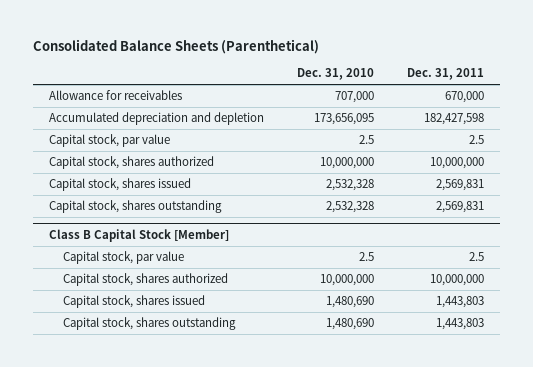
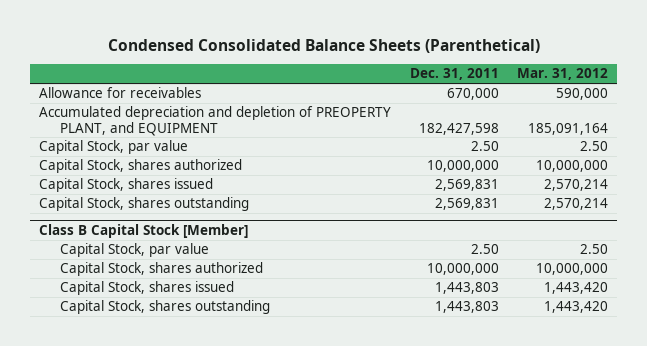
- Consolidated Balance Sheets (Parenthetical)
+ Condensed Consolidated Balance Sheets (Parenthetical)
- | Dec. 31, 2010 | Dec. 31, 2011
+ | Dec. 31, 2011 | Mar. 31, 2012
- Accumulated depreciation and depletion | 173,656,095 | 182,427,598
- Capital stock, par value | 2.5 | 2.5
- Capital stock, shares authorized | 10,000,000 | 10,000,000
- Capital stock, shares issued | 2,532,328 | 2,569,831
- Capital stock, shares outstanding | 2,532,328 | 2,569,831
+ Accumulated depreciation and depletion of PREOPERTY PLANT, and EQUIPMENT | 182,427,598 | 185,091,164
+ Capital Stock, par value | 2.50 | 2.50
+ Capital Stock, shares authorized | 10,000,000 | 10,000,000
+ Capital Stock, shares issued | 2,569,831 | 2,570,214
+ Capital Stock, shares outstanding | 2,569,831 | 2,570,214
@ Class B Capital Stock [Member]
- Capital stock, par value | 2.5 | 2.5
- Capital stock, shares authorized | 10,000,000 | 10,000,000
- Capital stock, shares issued | 1,480,690 | 1,443,803
- Capital stock, shares outstanding | 1,480,690 | 1,443,803
+ Capital Stock, par value | 2.50 | 2.50
+ Capital Stock, shares authorized | 10,000,000 | 10,000,000
+ Capital Stock, shares issued | 1,443,803 | 1,443,420
+ Capital Stock, shares outstanding | 1,443,803 | 1,443,420

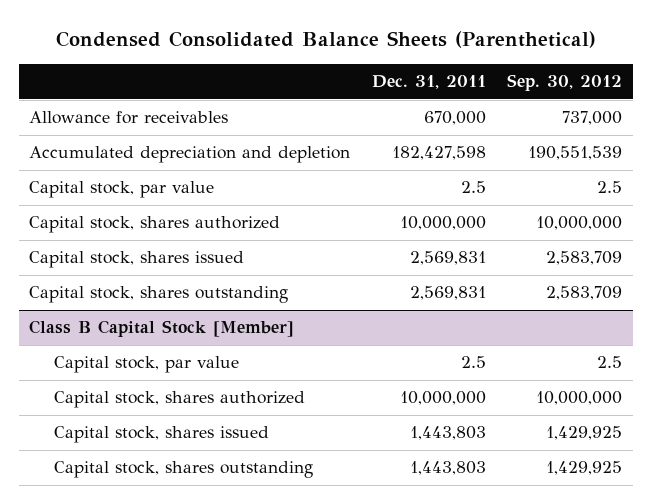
- | Dec. 31, 2011 | Mar. 31, 2012
+ | Dec. 31, 2011 | Sep. 30, 2012
- Accumulated depreciation and depletion of PREOPERTY PLANT, and EQUIPMENT | 182,427,598 | 185,091,164
- Capital Stock, par value | 2.50 | 2.50
- Capital Stock, shares authorized | 10,000,000 | 10,000,000
- Capital Stock, shares issued | 2,569,831 | 2,570,214
- Capital Stock, shares outstanding | 2,569,831 | 2,570,214
+ Accumulated depreciation and depletion | 182,427,598 | 190,551,539
+ Capital stock, par value | 2.5 | 2.5
+ Capital stock, shares authorized | 10,000,000 | 10,000,000
+ Capital stock, shares issued | 2,569,831 | 2,583,709
+ Capital stock, shares outstanding | 2,569,831 | 2,583,709
@ Class B Capital Stock [Member]
- Capital Stock, par value | 2.50 | 2.50
- Capital Stock, shares authorized | 10,000,000 | 10,000,000
- Capital Stock, shares issued | 1,443,803 | 1,443,420
- Capital Stock, shares outstanding | 1,443,803 | 1,443,420
+ Capital stock, par value | 2.5 | 2.5
+ Capital stock, shares authorized | 10,000,000 | 10,000,000
+ Capital stock, shares issued | 1,443,803 | 1,429,925
+ Capital stock, shares outstanding | 1,443,803 | 1,429,925

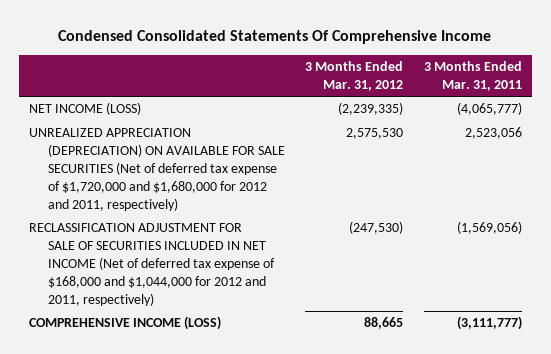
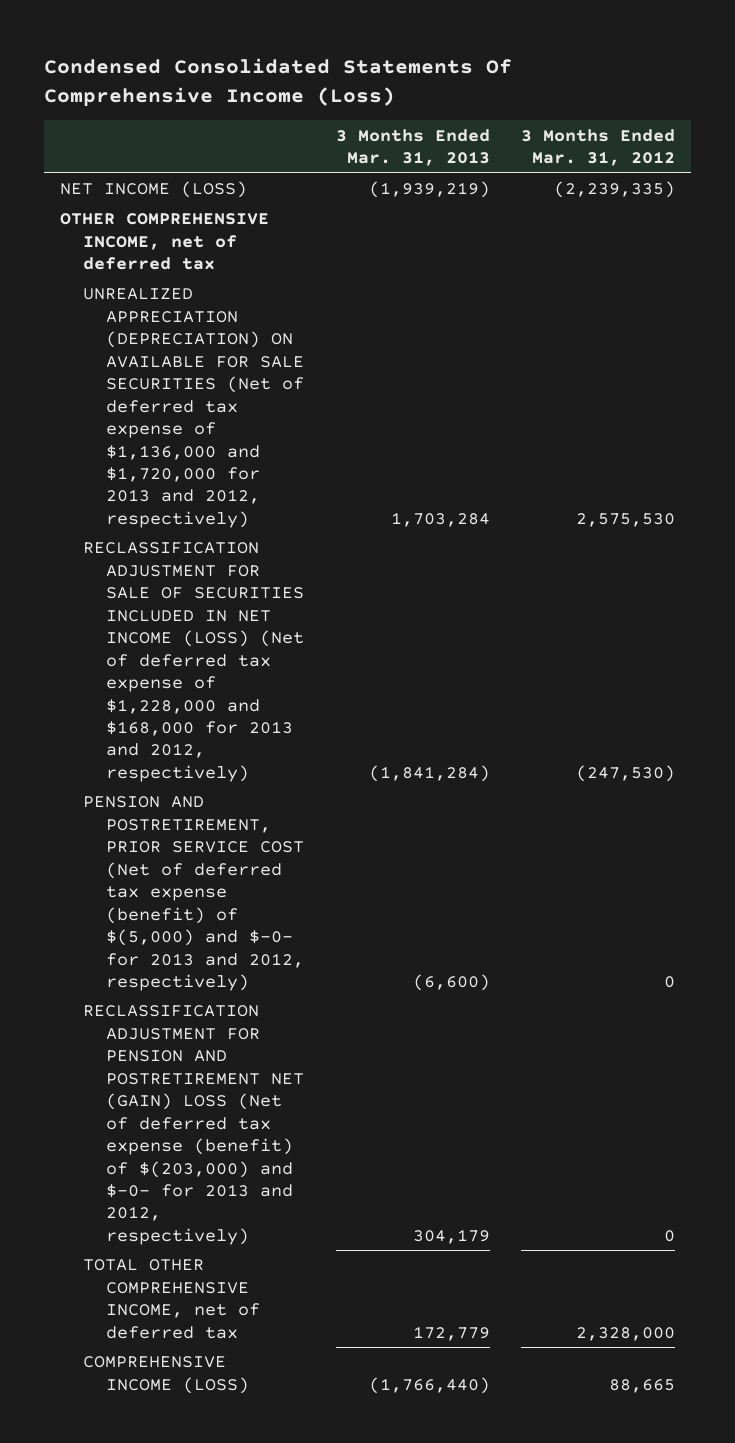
- Condensed Consolidated Statements Of Comprehensive Income
+ Condensed Consolidated Statements Of Comprehensive Income (Loss)
- | 3 Months Ended Mar. 31, 2012 | 3 Months Ended Mar. 31, 2011
+ | 3 Months Ended Mar. 31, 2013 | 3 Months Ended Mar. 31, 2012
- UNREALIZED APPRECIATION (DEPRECIATION) ON AVAILABLE FOR SALE SECURITIES (Net of deferred tax expense of $1,720,000 and $1,680,000 for 2012 and 2011, respectively) | 2,575,530 | 2,523,056
- RECLASSIFICATION ADJUSTMENT FOR SALE OF SECURITIES INCLUDED IN NET INCOME (Net of deferred tax expense of $168,000 and $1,044,000 for 2012 and 2011, respectively) | (247,530) | (1,569,056)
+ OTHER COMPREHENSIVE INCOME, net of deferred tax
+ UNREALIZED APPRECIATION (DEPRECIATION) ON AVAILABLE FOR SALE SECURITIES (Net of deferred tax expense of $1,136,000 and $1,720,000 for 2013 and 2012, respectively) | 1,703,284 | 2,575,530
+ RECLASSIFICATION ADJUSTMENT FOR SALE OF SECURITIES INCLUDED IN NET INCOME (LOSS) (Net of deferred tax expense of $1,228,000 and $168,000 for 2013 and 2012, respectively) | (1,841,284) | (247,530)
+ PENSION AND POSTRETIREMENT, PRIOR SERVICE COST (Net of deferred tax expense (benefit) of $(5,000) and $-0- for 2013 and 2012, respectively) | (6,600) | 0
+ RECLASSIFICATION ADJUSTMENT FOR PENSION AND POSTRETIREMENT NET (GAIN) LOSS (Net of deferred tax expense (benefit) of $(203,000) and $-0- for 2013 and 2012, respectively) | 304,179 | 0
+ TOTAL OTHER COMPREHENSIVE INCOME, net of deferred tax | 172,779 | 2,328,000

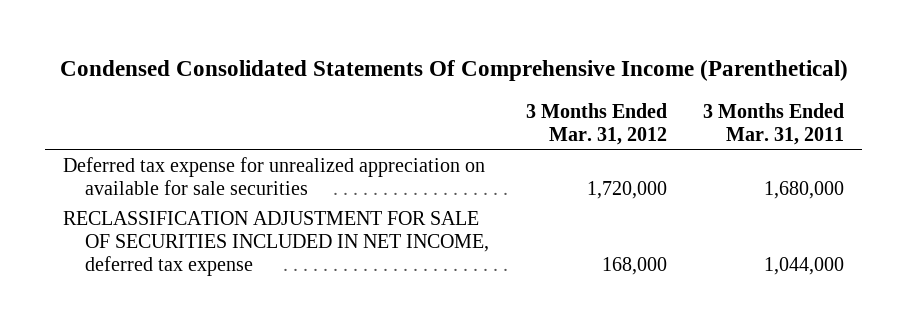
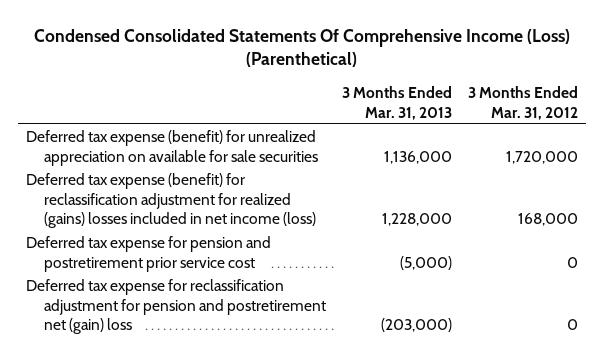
- Condensed Consolidated Statements Of Comprehensive Income (Parenthetical)
+ Condensed Consolidated Statements Of Comprehensive Income (Loss) (Parenthetical)
- | 3 Months Ended Mar. 31, 2012 | 3 Months Ended Mar. 31, 2011
+ | 3 Months Ended Mar. 31, 2013 | 3 Months Ended Mar. 31, 2012
- Deferred tax expense for unrealized appreciation on available for sale securities | 1,720,000 | 1,680,000
- RECLASSIFICATION ADJUSTMENT FOR SALE OF SECURITIES INCLUDED IN NET INCOME, deferred tax expense | 168,000 | 1,044,000
+ Deferred tax expense (benefit) for unrealized appreciation on available for sale securities | 1,136,000 | 1,720,000
+ Deferred tax expense (benefit) for reclassification adjustment for realized (gains) losses included in net income (loss) | 1,228,000 | 168,000
+ Deferred tax expense for pension and postretirement prior service cost | (5,000) | 0
+ Deferred tax expense for reclassification adjustment for pension and postretirement net (gain) loss | (203,000) | 0

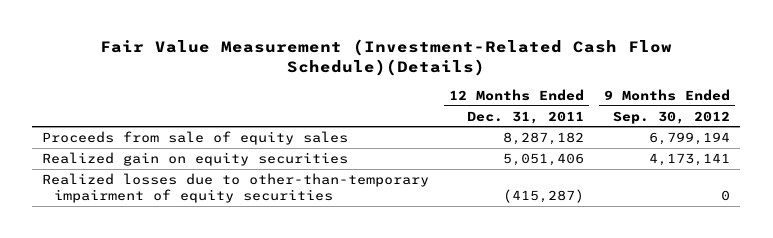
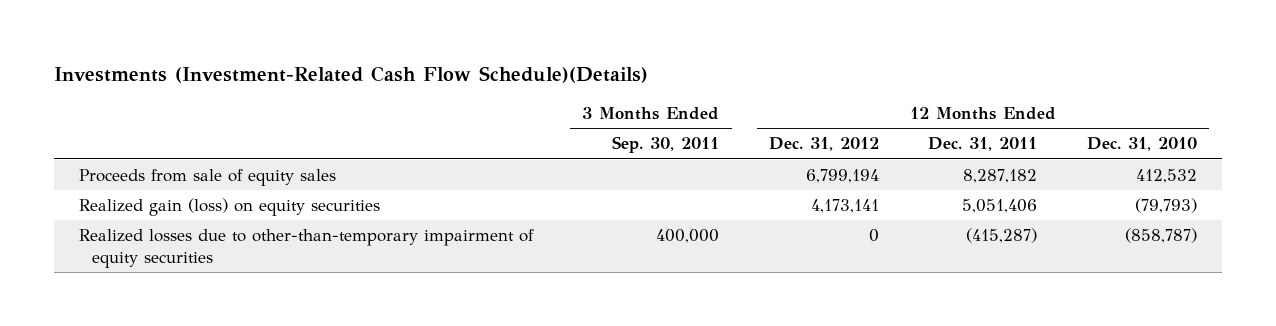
- Fair Value Measurement (Investment-Related Cash Flow Schedule)(Details)
+ Investments (Investment-Related Cash Flow Schedule)(Details)
- | 12 Months Ended Dec. 31, 2011 | 9 Months Ended Sep. 30, 2012
+ | 3 Months Ended Sep. 30, 2011 | 12 Months Ended Dec. 31, 2012 | 12 Months Ended Dec. 31, 2011 | 12 Months Ended Dec. 31, 2010
- Realized gain on equity securities | 5,051,406 | 4,173,141
+ Realized gain (loss) on equity securities | | 4,173,141 | 5,051,406 | (79,793)

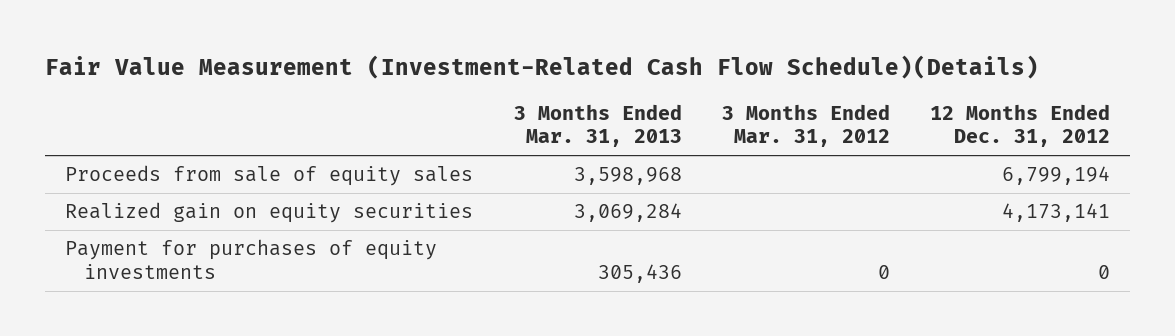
- Investments (Investment-Related Cash Flow Schedule)(Details)
+ Fair Value Measurement (Investment-Related Cash Flow Schedule)(Details)
- | 3 Months Ended Sep. 30, 2011 | 12 Months Ended Dec. 31, 2012 | 12 Months Ended Dec. 31, 2011 | 12 Months Ended Dec. 31, 2010
+ | 3 Months Ended Mar. 31, 2013 | 3 Months Ended Mar. 31, 2012 | 12 Months Ended Dec. 31, 2012
- Realized gain (loss) on equity securities | | 4,173,141 | 5,051,406 | (79,793)
- Realized losses due to other-than-temporary impairment of equity securities | 400,000 | 0 | (415,287) | (858,787)
+ Realized gain on equity securities | 3,069,284 | | 4,173,141
+ Payment for purchases of equity investments | 305,436 | 0 | 0

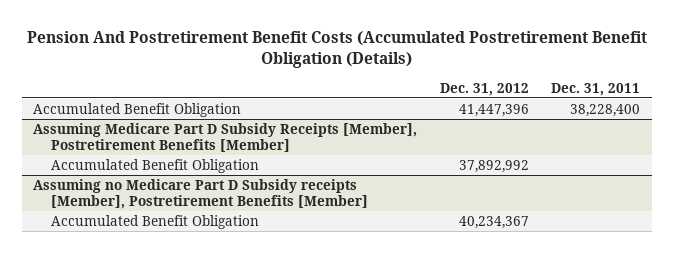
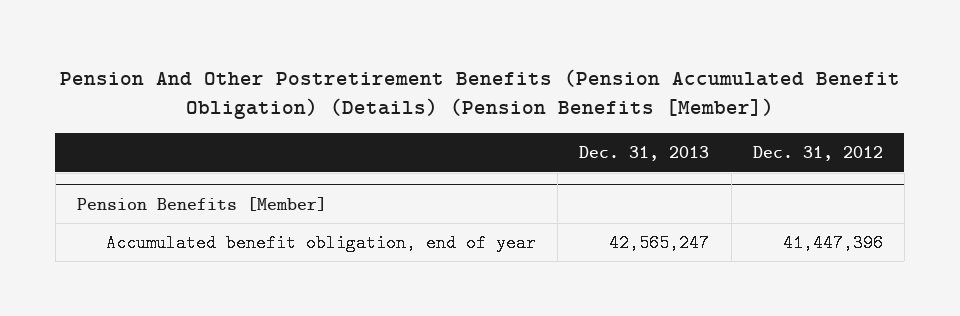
- Pension And Postretirement Benefit Costs (Accumulated Postretirement Benefit Obligation (Details)
+ Pension And Other Postretirement Benefits (Pension Accumulated Benefit Obligation) (Details) (Pension Benefits [Member])
- | Dec. 31, 2012 | Dec. 31, 2011
+ | Dec. 31, 2013 | Dec. 31, 2012
- Accumulated Benefit Obligation | 41,447,396 | 38,228,400
- Assuming Medicare Part D Subsidy Receipts [Member], Postretirement Benefits [Member]
- Accumulated Benefit Obligation | 37,892,992 |
- Assuming no Medicare Part D Subsidy receipts [Member], Postretirement Benefits [Member]
- Accumulated Benefit Obligation | 40,234,367 |
+ Pension Benefits [Member]
+ Accumulated benefit obligation, end of year | 42,565,247 | 41,447,396

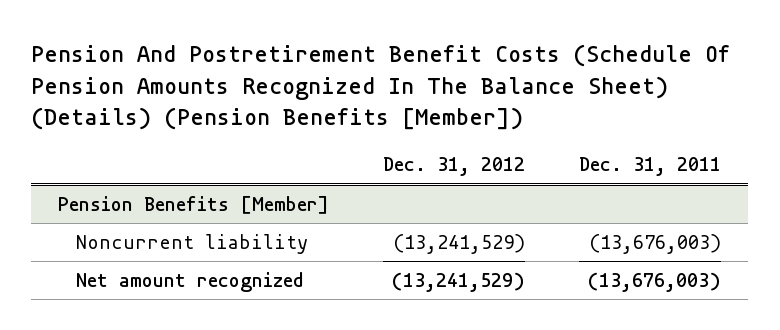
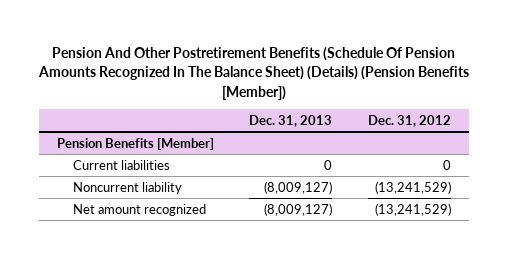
- Pension And Postretirement Benefit Costs (Schedule Of Pension Amounts Recognized In The Balance Sheet) (Details) (Pension Benefits [Member])
+ Pension And Other Postretirement Benefits (Schedule Of Pension Amounts Recognized In The Balance Sheet) (Details) (Pension Benefits [Member])
- | Dec. 31, 2012 | Dec. 31, 2011
+ | Dec. 31, 2013 | Dec. 31, 2012
@ Pension Benefits [Member]
+ Current liabilities | 0 | 0

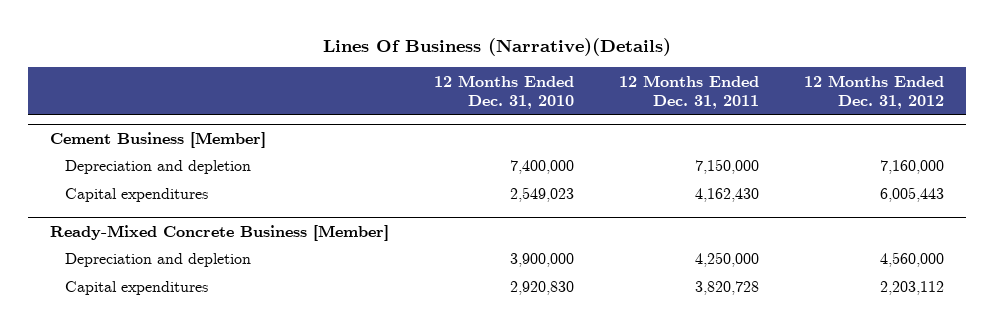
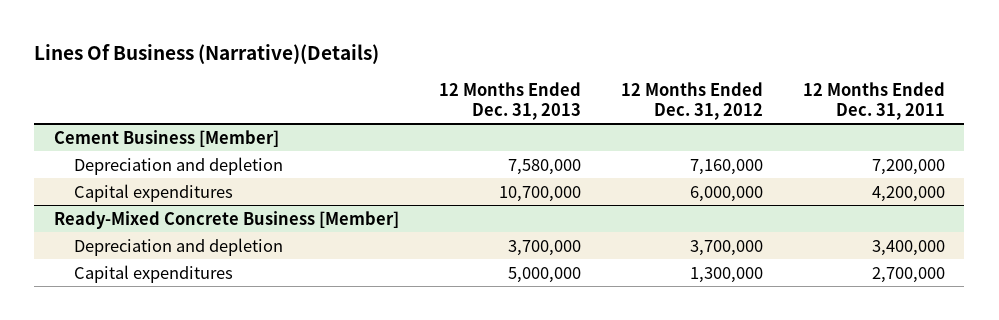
- | 12 Months Ended Dec. 31, 2010 | 12 Months Ended Dec. 31, 2011 | 12 Months Ended Dec. 31, 2012
+ | 12 Months Ended Dec. 31, 2013 | 12 Months Ended Dec. 31, 2012 | 12 Months Ended Dec. 31, 2011
@ Cement Business [Member]
- Depreciation and depletion | 7,400,000 | 7,150,000 | 7,160,000
- Capital expenditures | 2,549,023 | 4,162,430 | 6,005,443
+ Depreciation and depletion | 7,580,000 | 7,160,000 | 7,200,000
+ Capital expenditures | 10,700,000 | 6,000,000 | 4,200,000
@ Ready-Mixed Concrete Business [Member]
- Depreciation and depletion | 3,900,000 | 4,250,000 | 4,560,000
- Capital expenditures | 2,920,830 | 3,820,728 | 2,203,112
+ Depreciation and depletion | 3,700,000 | 3,700,000 | 3,400,000
+ Capital expenditures | 5,000,000 | 1,300,000 | 2,700,000

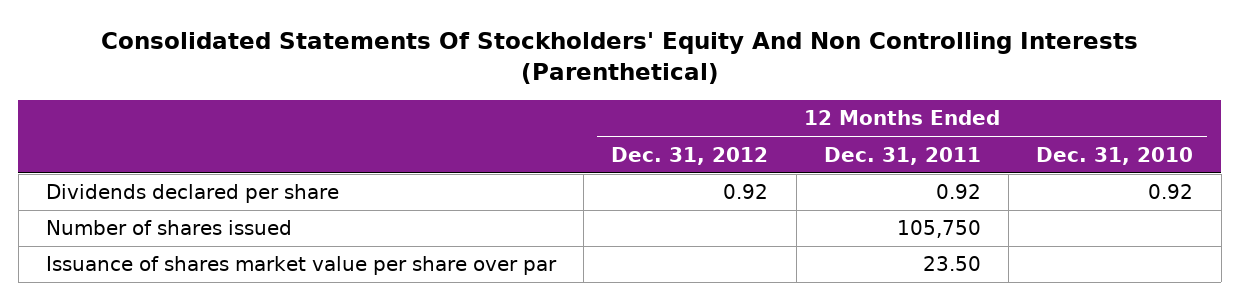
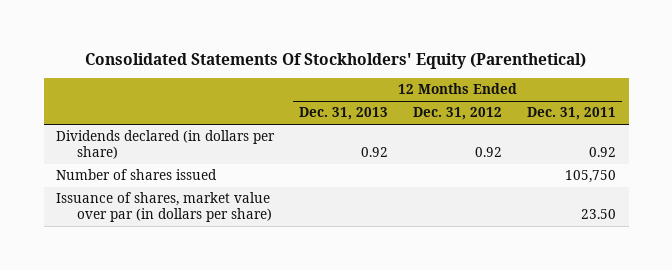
- Consolidated Statements Of Stockholders' Equity And Non Controlling Interests (Parenthetical)
+ Consolidated Statements Of Stockholders' Equity (Parenthetical)
- | 12 Months Ended Dec. 31, 2012 | 12 Months Ended Dec. 31, 2011 | 12 Months Ended Dec. 31, 2010
+ | 12 Months Ended Dec. 31, 2013 | 12 Months Ended Dec. 31, 2012 | 12 Months Ended Dec. 31, 2011
- Dividends declared per share | 0.92 | 0.92 | 0.92
+ Dividends declared (in dollars per share) | 0.92 | 0.92 | 0.92
- Issuance of shares market value per share over par | | 23.50 |
+ Issuance of shares, market value over par (in dollars per share) | | | 23.50

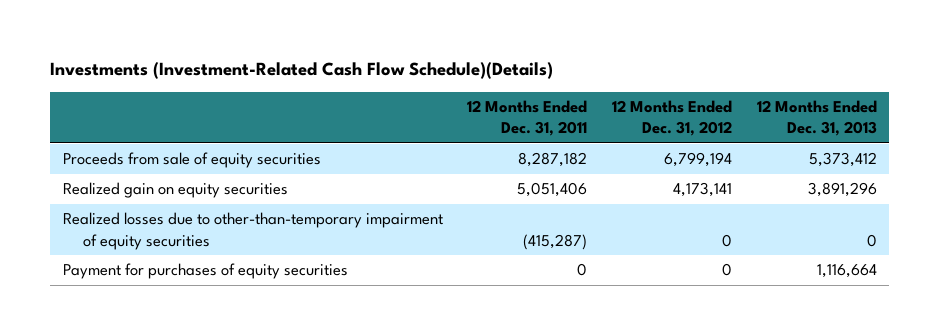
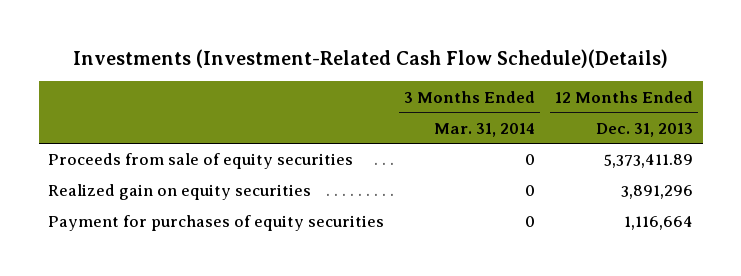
- | 12 Months Ended Dec. 31, 2011 | 12 Months Ended Dec. 31, 2012 | 12 Months Ended Dec. 31, 2013
+ | 3 Months Ended Mar. 31, 2014 | 12 Months Ended Dec. 31, 2013
- Proceeds from sale of equity securities | 8,287,182 | 6,799,194 | 5,373,412
+ Proceeds from sale of equity securities | 0 | 5,373,411.89
- Realized losses due to other-than-temporary impairment of equity securities | (415,287) | 0 | 0

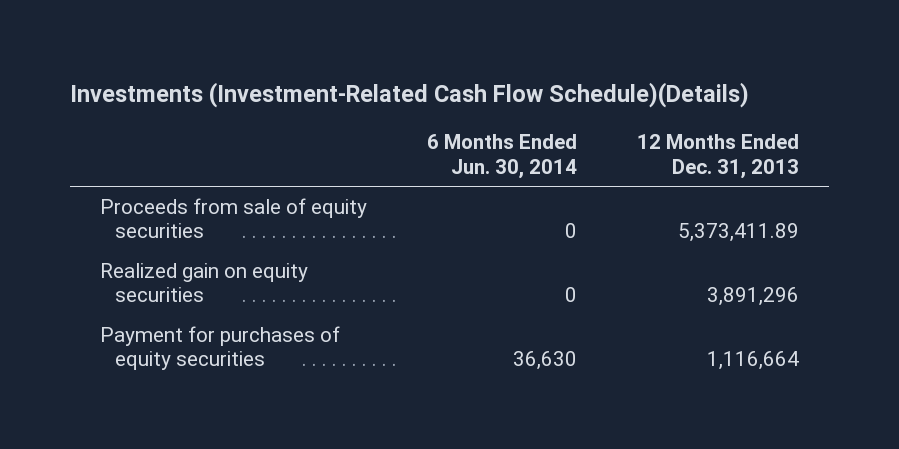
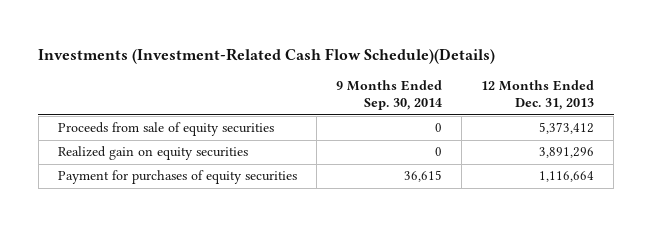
- | 6 Months Ended Jun. 30, 2014 | 12 Months Ended Dec. 31, 2013
+ | 9 Months Ended Sep. 30, 2014 | 12 Months Ended Dec. 31, 2013
- Proceeds from sale of equity securities | 0 | 5,373,411.89
+ Proceeds from sale of equity securities | 0 | 5,373,412

